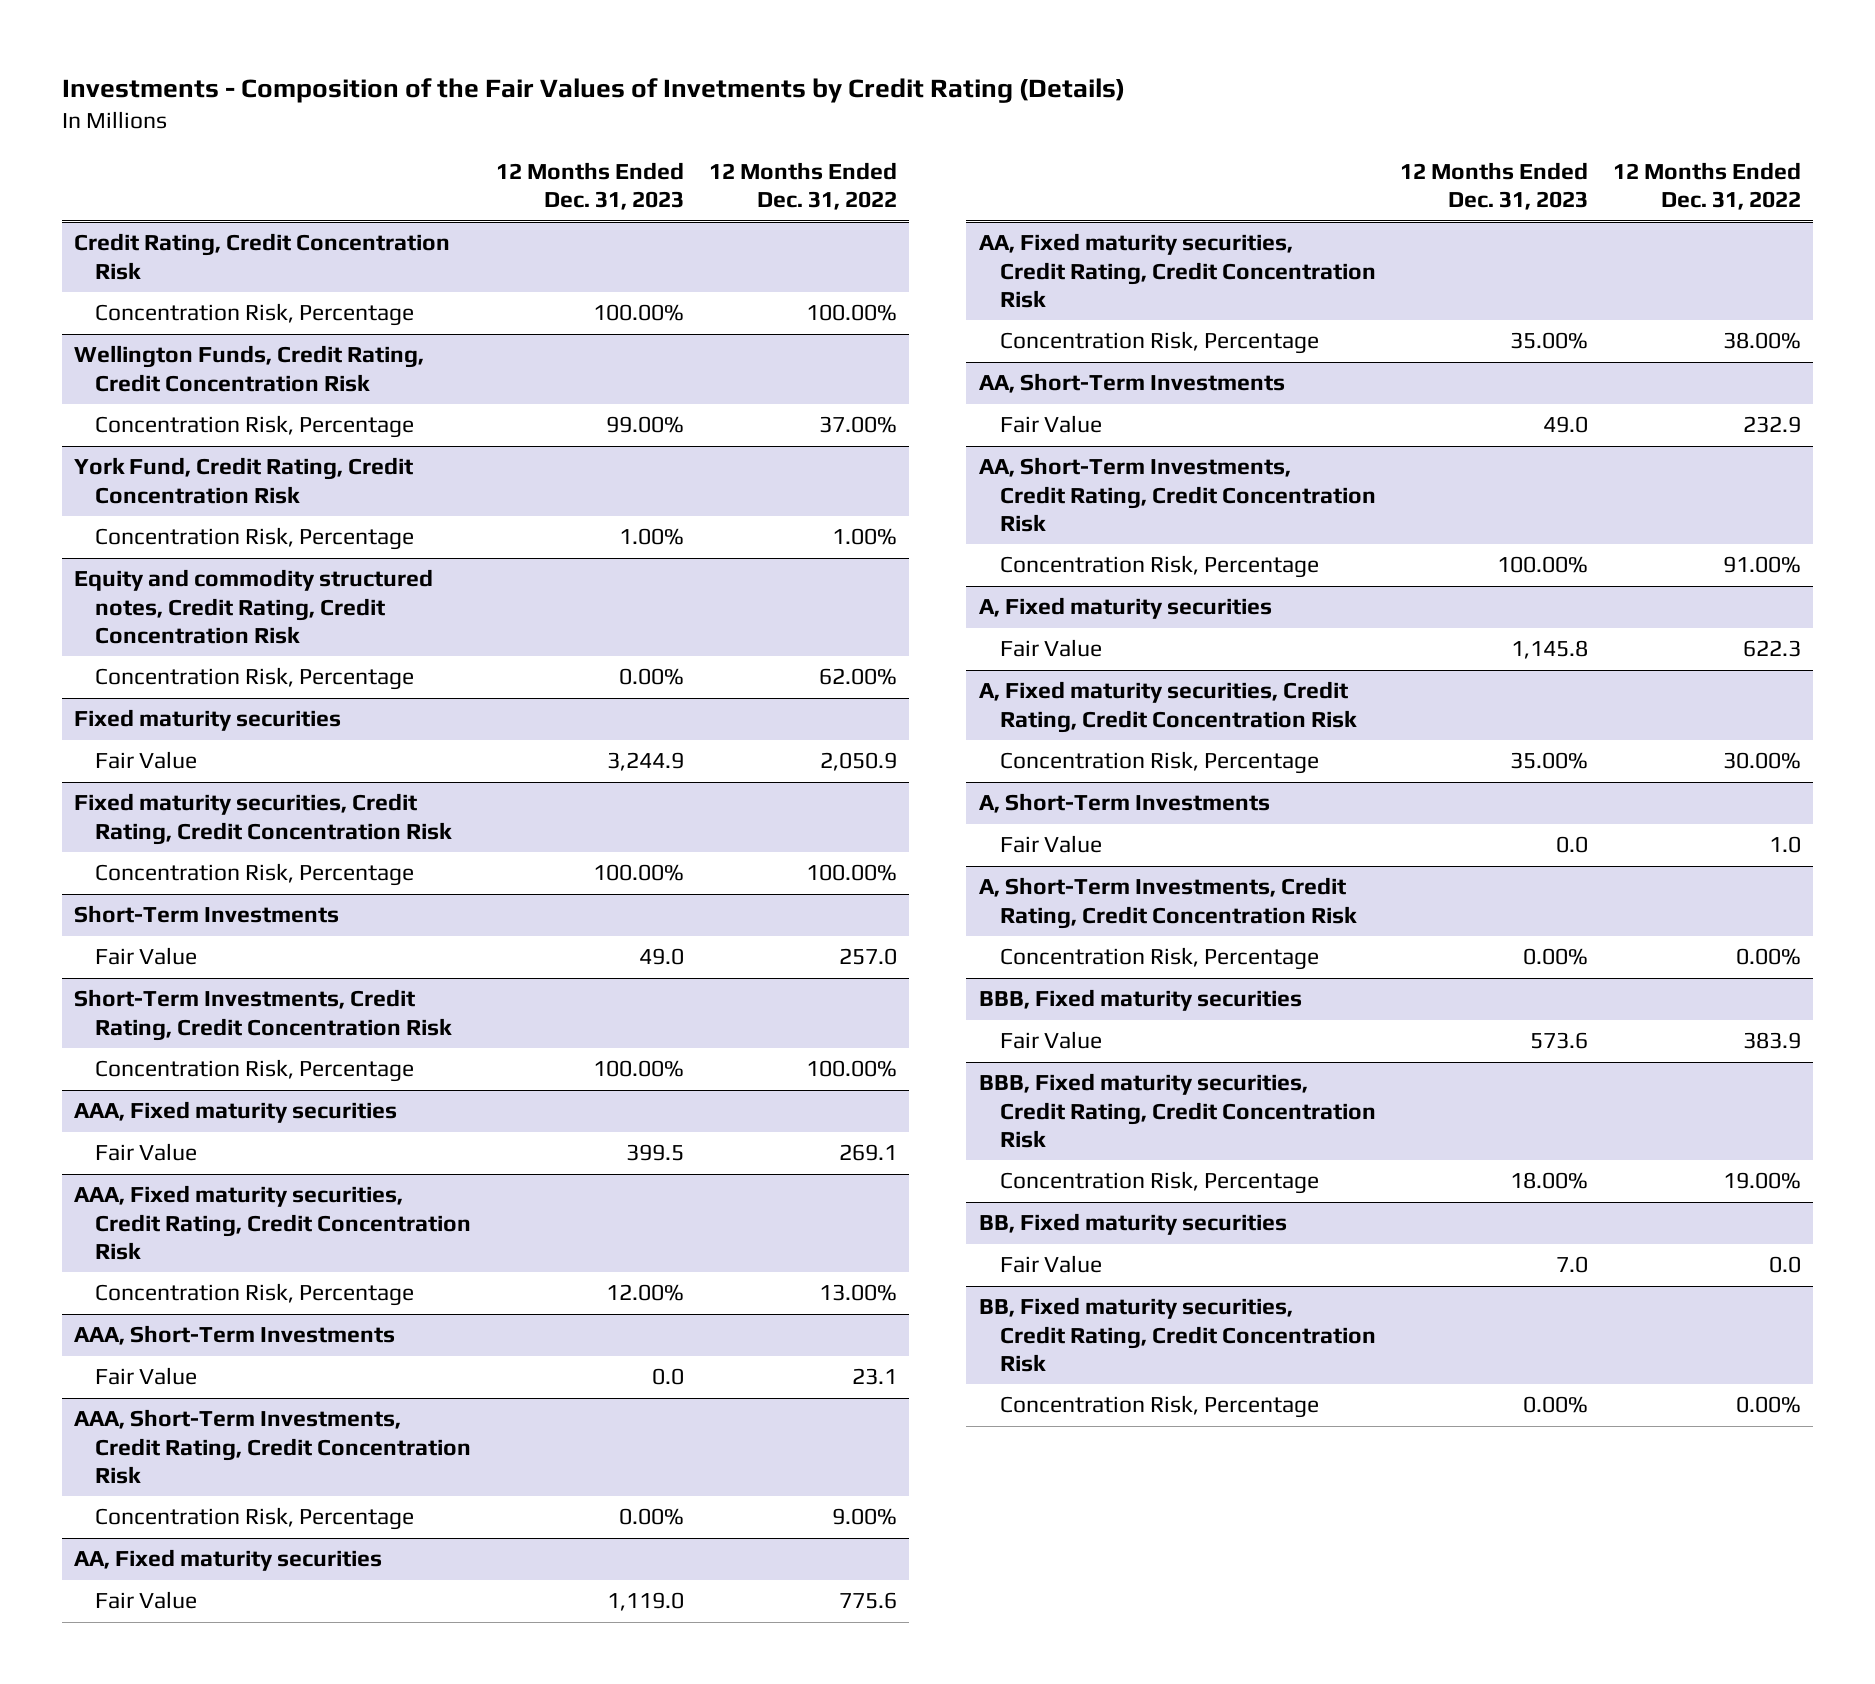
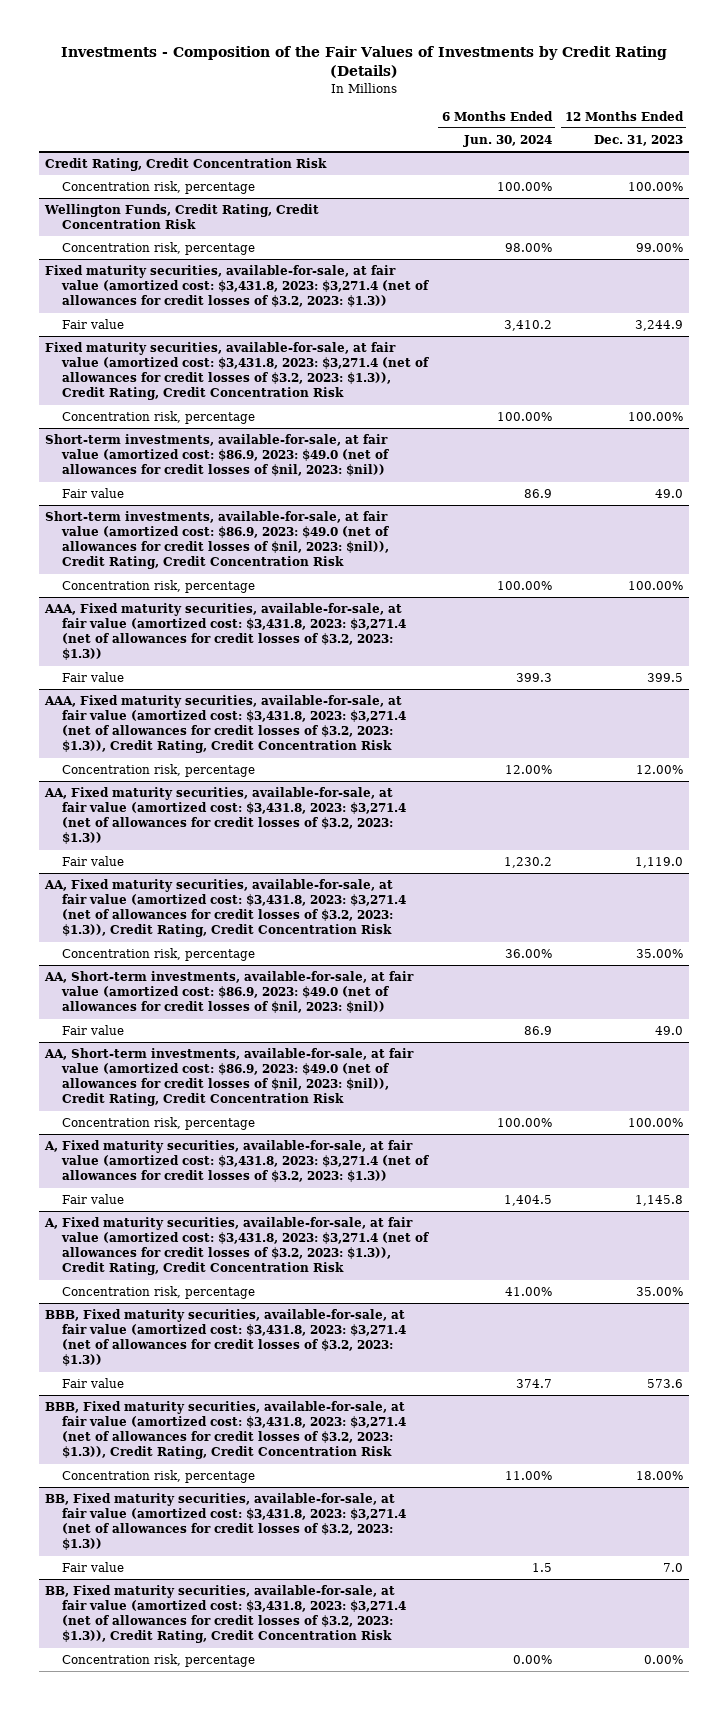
- Investments - Composition of the Fair Values of Invetments by Credit Rating (Details)
+ Investments - Composition of the Fair Values of Investments by Credit Rating (Details)
- | 12 Months Ended Dec. 31, 2023 | 12 Months Ended Dec. 31, 2022
+ | 6 Months Ended Jun. 30, 2024 | 12 Months Ended Dec. 31, 2023
@ Credit Rating, Credit Concentration Risk
- Concentration Risk, Percentage | 100.00% | 100.00%
+ Concentration risk, percentage | 100.00% | 100.00%
@ Wellington Funds, Credit Rating, Credit Concentration Risk
- Concentration Risk, Percentage | 99.00% | 37.00%
- York Fund, Credit Rating, Credit Concentration Risk
- Concentration Risk, Percentage | 1.00% | 1.00%
- Equity and commodity structured notes, Credit Rating, Credit Concentration Risk
- Concentration Risk, Percentage | 0.00% | 62.00%
- Fixed maturity securities
- Fair Value | 3,244.9 | 2,050.9
- Fixed maturity securities, Credit Rating, Credit Concentration Risk
- Concentration Risk, Percentage | 100.00% | 100.00%
- Short-Term Investments
- Fair Value | 49.0 | 257.0
- Short-Term Investments, Credit Rating, Credit Concentration Risk
- Concentration Risk, Percentage | 100.00% | 100.00%
- AAA, Fixed maturity securities
- Fair Value | 399.5 | 269.1
- AAA, Fixed maturity securities, Credit Rating, Credit Concentration Risk
- Concentration Risk, Percentage | 12.00% | 13.00%
- AAA, Short-Term Investments
- Fair Value | 0.0 | 23.1
- AAA, Short-Term Investments, Credit Rating, Credit Concentration Risk
- Concentration Risk, Percentage | 0.00% | 9.00%
- AA, Fixed maturity securities
- Fair Value | 1,119.0 | 775.6
- AA, Fixed maturity securities, Credit Rating, Credit Concentration Risk
- Concentration Risk, Percentage | 35.00% | 38.00%
- AA, Short-Term Investments
- Fair Value | 49.0 | 232.9
- AA, Short-Term Investments, Credit Rating, Credit Concentration Risk
- Concentration Risk, Percentage | 100.00% | 91.00%
- A, Fixed maturity securities
- Fair Value | 1,145.8 | 622.3
- A, Fixed maturity securities, Credit Rating, Credit Concentration Risk
- Concentration Risk, Percentage | 35.00% | 30.00%
- A, Short-Term Investments
- Fair Value | 0.0 | 1.0
- A, Short-Term Investments, Credit Rating, Credit Concentration Risk
- Concentration Risk, Percentage | 0.00% | 0.00%
- BBB, Fixed maturity securities
- Fair Value | 573.6 | 383.9
- BBB, Fixed maturity securities, Credit Rating, Credit Concentration Risk
- Concentration Risk, Percentage | 18.00% | 19.00%
- BB, Fixed maturity securities
- Fair Value | 7.0 | 0.0
- BB, Fixed maturity securities, Credit Rating, Credit Concentration Risk
- Concentration Risk, Percentage | 0.00% | 0.00%
@ Wellington Funds, Credit Rating, Credit Concentration Risk
+ Concentration risk, percentage | 98.00% | 99.00%
+ Fixed maturity securities, available-for-sale, at fair value (amortized cost: $3,431.8, 2023: $3,271.4 (net of allowances for credit losses of $3.2, 2023: $1.3))
+ Fair value | 3,410.2 | 3,244.9
+ Fixed maturity securities, available-for-sale, at fair value (amortized cost: $3,431.8, 2023: $3,271.4 (net of allowances for credit losses of $3.2, 2023: $1.3)), Credit Rating, Credit Concentration Risk
+ Concentration risk, percentage | 100.00% | 100.00%
+ Short-term investments, available-for-sale, at fair value (amortized cost: $86.9, 2023: $49.0 (net of allowances for credit losses of $nil, 2023: $nil))
+ Fair value | 86.9 | 49.0
+ Short-term investments, available-for-sale, at fair value (amortized cost: $86.9, 2023: $49.0 (net of allowances for credit losses of $nil, 2023: $nil)), Credit Rating, Credit Concentration Risk
+ Concentration risk, percentage | 100.00% | 100.00%
+ AAA, Fixed maturity securities, available-for-sale, at fair value (amortized cost: $3,431.8, 2023: $3,271.4 (net of allowances for credit losses of $3.2, 2023: $1.3))
+ Fair value | 399.3 | 399.5
+ AAA, Fixed maturity securities, available-for-sale, at fair value (amortized cost: $3,431.8, 2023: $3,271.4 (net of allowances for credit losses of $3.2, 2023: $1.3)), Credit Rating, Credit Concentration Risk
+ Concentration risk, percentage | 12.00% | 12.00%
+ AA, Fixed maturity securities, available-for-sale, at fair value (amortized cost: $3,431.8, 2023: $3,271.4 (net of allowances for credit losses of $3.2, 2023: $1.3))
+ Fair value | 1,230.2 | 1,119.0
+ AA, Fixed maturity securities, available-for-sale, at fair value (amortized cost: $3,431.8, 2023: $3,271.4 (net of allowances for credit losses of $3.2, 2023: $1.3)), Credit Rating, Credit Concentration Risk
+ Concentration risk, percentage | 36.00% | 35.00%
+ AA, Short-term investments, available-for-sale, at fair value (amortized cost: $86.9, 2023: $49.0 (net of allowances for credit losses of $nil, 2023: $nil))
+ Fair value | 86.9 | 49.0
+ AA, Short-term investments, available-for-sale, at fair value (amortized cost: $86.9, 2023: $49.0 (net of allowances for credit losses of $nil, 2023: $nil)), Credit Rating, Credit Concentration Risk
+ Concentration risk, percentage | 100.00% | 100.00%
+ A, Fixed maturity securities, available-for-sale, at fair value (amortized cost: $3,431.8, 2023: $3,271.4 (net of allowances for credit losses of $3.2, 2023: $1.3))
+ Fair value | 1,404.5 | 1,145.8
+ A, Fixed maturity securities, available-for-sale, at fair value (amortized cost: $3,431.8, 2023: $3,271.4 (net of allowances for credit losses of $3.2, 2023: $1.3)), Credit Rating, Credit Concentration Risk
+ Concentration risk, percentage | 41.00% | 35.00%
+ BBB, Fixed maturity securities, available-for-sale, at fair value (amortized cost: $3,431.8, 2023: $3,271.4 (net of allowances for credit losses of $3.2, 2023: $1.3))
+ Fair value | 374.7 | 573.6
+ BBB, Fixed maturity securities, available-for-sale, at fair value (amortized cost: $3,431.8, 2023: $3,271.4 (net of allowances for credit losses of $3.2, 2023: $1.3)), Credit Rating, Credit Concentration Risk
+ Concentration risk, percentage | 11.00% | 18.00%
+ BB, Fixed maturity securities, available-for-sale, at fair value (amortized cost: $3,431.8, 2023: $3,271.4 (net of allowances for credit losses of $3.2, 2023: $1.3))
+ Fair value | 1.5 | 7.0
+ BB, Fixed maturity securities, available-for-sale, at fair value (amortized cost: $3,431.8, 2023: $3,271.4 (net of allowances for credit losses of $3.2, 2023: $1.3)), Credit Rating, Credit Concentration Risk
+ Concentration risk, percentage | 0.00% | 0.00%

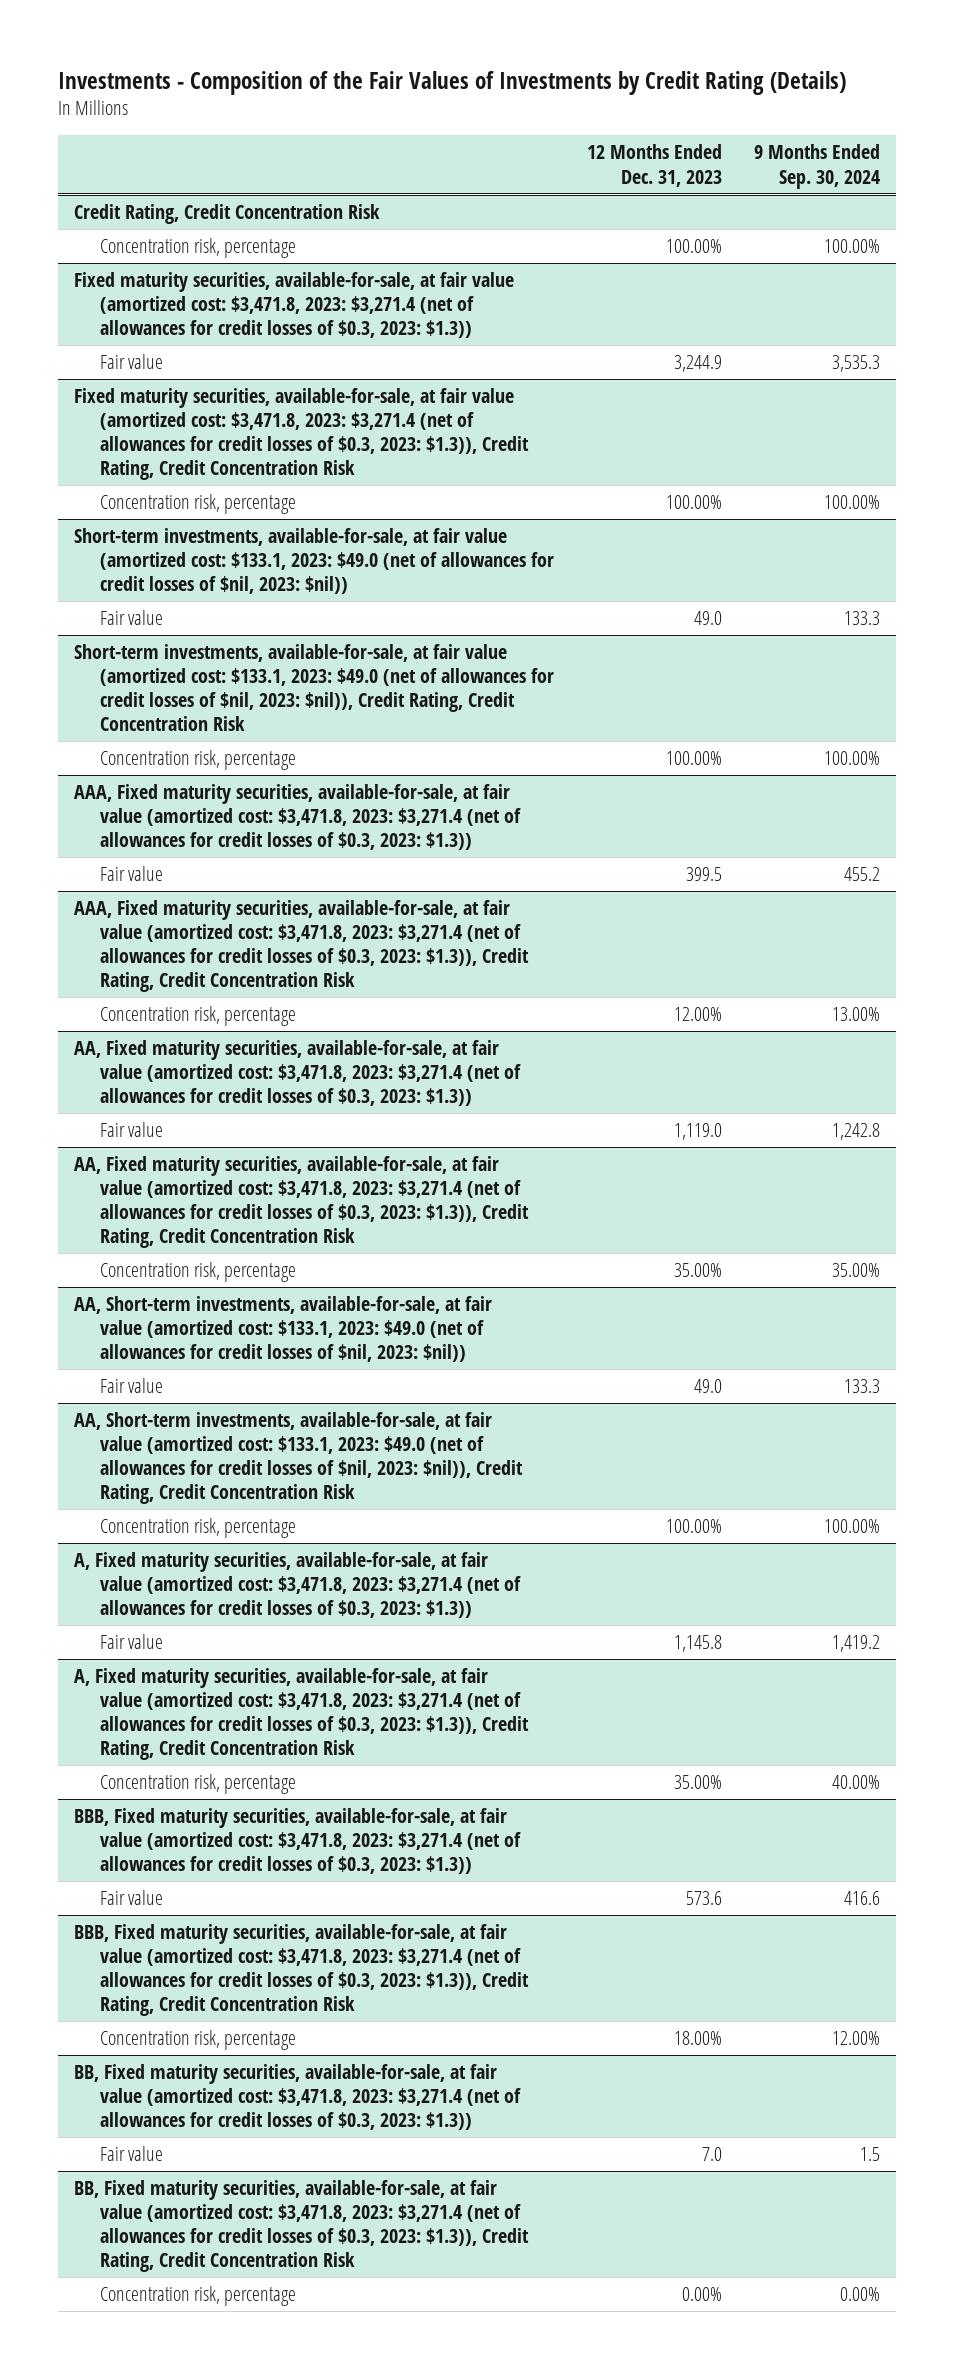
- | 6 Months Ended Jun. 30, 2024 | 12 Months Ended Dec. 31, 2023
+ | 12 Months Ended Dec. 31, 2023 | 9 Months Ended Sep. 30, 2024
- Wellington Funds, Credit Rating, Credit Concentration Risk
- Concentration risk, percentage | 98.00% | 99.00%
- Fixed maturity securities, available-for-sale, at fair value (amortized cost: $3,431.8, 2023: $3,271.4 (net of allowances for credit losses of $3.2, 2023: $1.3))
+ Fixed maturity securities, available-for-sale, at fair value (amortized cost: $3,471.8, 2023: $3,271.4 (net of allowances for credit losses of $0.3, 2023: $1.3))
- Fixed maturity securities, available-for-sale, at fair value (amortized cost: $3,431.8, 2023: $3,271.4 (net of allowances for credit losses of $3.2, 2023: $1.3)), Credit Rating, Credit Concentration Risk
+ Fixed maturity securities, available-for-sale, at fair value (amortized cost: $3,471.8, 2023: $3,271.4 (net of allowances for credit losses of $0.3, 2023: $1.3)), Credit Rating, Credit Concentration Risk
- Short-term investments, available-for-sale, at fair value (amortized cost: $86.9, 2023: $49.0 (net of allowances for credit losses of $nil, 2023: $nil))
+ Short-term investments, available-for-sale, at fair value (amortized cost: $133.1, 2023: $49.0 (net of allowances for credit losses of $nil, 2023: $nil))
- Short-term investments, available-for-sale, at fair value (amortized cost: $86.9, 2023: $49.0 (net of allowances for credit losses of $nil, 2023: $nil)), Credit Rating, Credit Concentration Risk
+ Short-term investments, available-for-sale, at fair value (amortized cost: $133.1, 2023: $49.0 (net of allowances for credit losses of $nil, 2023: $nil)), Credit Rating, Credit Concentration Risk
- AAA, Fixed maturity securities, available-for-sale, at fair value (amortized cost: $3,431.8, 2023: $3,271.4 (net of allowances for credit losses of $3.2, 2023: $1.3))
+ AAA, Fixed maturity securities, available-for-sale, at fair value (amortized cost: $3,471.8, 2023: $3,271.4 (net of allowances for credit losses of $0.3, 2023: $1.3))
- AAA, Fixed maturity securities, available-for-sale, at fair value (amortized cost: $3,431.8, 2023: $3,271.4 (net of allowances for credit losses of $3.2, 2023: $1.3)), Credit Rating, Credit Concentration Risk
+ AAA, Fixed maturity securities, available-for-sale, at fair value (amortized cost: $3,471.8, 2023: $3,271.4 (net of allowances for credit losses of $0.3, 2023: $1.3)), Credit Rating, Credit Concentration Risk
- AA, Fixed maturity securities, available-for-sale, at fair value (amortized cost: $3,431.8, 2023: $3,271.4 (net of allowances for credit losses of $3.2, 2023: $1.3))
+ AA, Fixed maturity securities, available-for-sale, at fair value (amortized cost: $3,471.8, 2023: $3,271.4 (net of allowances for credit losses of $0.3, 2023: $1.3))
- AA, Fixed maturity securities, available-for-sale, at fair value (amortized cost: $3,431.8, 2023: $3,271.4 (net of allowances for credit losses of $3.2, 2023: $1.3)), Credit Rating, Credit Concentration Risk
+ AA, Fixed maturity securities, available-for-sale, at fair value (amortized cost: $3,471.8, 2023: $3,271.4 (net of allowances for credit losses of $0.3, 2023: $1.3)), Credit Rating, Credit Concentration Risk
- AA, Short-term investments, available-for-sale, at fair value (amortized cost: $86.9, 2023: $49.0 (net of allowances for credit losses of $nil, 2023: $nil))
+ AA, Short-term investments, available-for-sale, at fair value (amortized cost: $133.1, 2023: $49.0 (net of allowances for credit losses of $nil, 2023: $nil))
- AA, Short-term investments, available-for-sale, at fair value (amortized cost: $86.9, 2023: $49.0 (net of allowances for credit losses of $nil, 2023: $nil)), Credit Rating, Credit Concentration Risk
+ AA, Short-term investments, available-for-sale, at fair value (amortized cost: $133.1, 2023: $49.0 (net of allowances for credit losses of $nil, 2023: $nil)), Credit Rating, Credit Concentration Risk
- A, Fixed maturity securities, available-for-sale, at fair value (amortized cost: $3,431.8, 2023: $3,271.4 (net of allowances for credit losses of $3.2, 2023: $1.3))
+ A, Fixed maturity securities, available-for-sale, at fair value (amortized cost: $3,471.8, 2023: $3,271.4 (net of allowances for credit losses of $0.3, 2023: $1.3))
- A, Fixed maturity securities, available-for-sale, at fair value (amortized cost: $3,431.8, 2023: $3,271.4 (net of allowances for credit losses of $3.2, 2023: $1.3)), Credit Rating, Credit Concentration Risk
+ A, Fixed maturity securities, available-for-sale, at fair value (amortized cost: $3,471.8, 2023: $3,271.4 (net of allowances for credit losses of $0.3, 2023: $1.3)), Credit Rating, Credit Concentration Risk
- BBB, Fixed maturity securities, available-for-sale, at fair value (amortized cost: $3,431.8, 2023: $3,271.4 (net of allowances for credit losses of $3.2, 2023: $1.3))
+ BBB, Fixed maturity securities, available-for-sale, at fair value (amortized cost: $3,471.8, 2023: $3,271.4 (net of allowances for credit losses of $0.3, 2023: $1.3))
- BBB, Fixed maturity securities, available-for-sale, at fair value (amortized cost: $3,431.8, 2023: $3,271.4 (net of allowances for credit losses of $3.2, 2023: $1.3)), Credit Rating, Credit Concentration Risk
+ BBB, Fixed maturity securities, available-for-sale, at fair value (amortized cost: $3,471.8, 2023: $3,271.4 (net of allowances for credit losses of $0.3, 2023: $1.3)), Credit Rating, Credit Concentration Risk
- BB, Fixed maturity securities, available-for-sale, at fair value (amortized cost: $3,431.8, 2023: $3,271.4 (net of allowances for credit losses of $3.2, 2023: $1.3))
+ BB, Fixed maturity securities, available-for-sale, at fair value (amortized cost: $3,471.8, 2023: $3,271.4 (net of allowances for credit losses of $0.3, 2023: $1.3))
- BB, Fixed maturity securities, available-for-sale, at fair value (amortized cost: $3,431.8, 2023: $3,271.4 (net of allowances for credit losses of $3.2, 2023: $1.3)), Credit Rating, Credit Concentration Risk
+ BB, Fixed maturity securities, available-for-sale, at fair value (amortized cost: $3,471.8, 2023: $3,271.4 (net of allowances for credit losses of $0.3, 2023: $1.3)), Credit Rating, Credit Concentration Risk

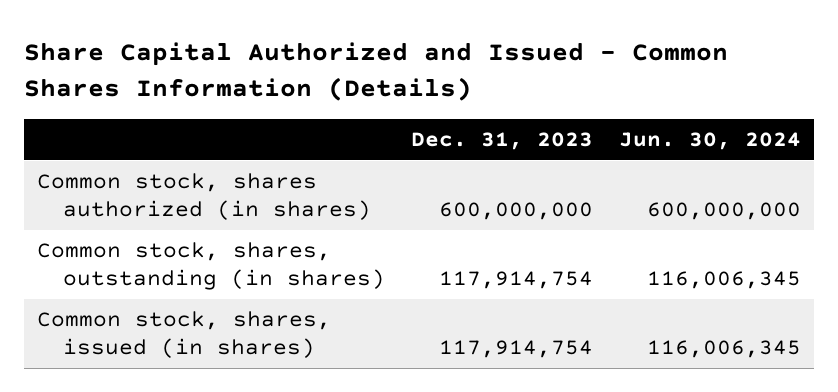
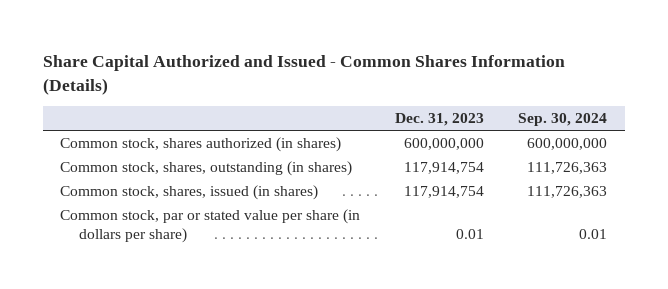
- | Dec. 31, 2023 | Jun. 30, 2024
+ | Dec. 31, 2023 | Sep. 30, 2024
+ Common stock, par or stated value per share (in dollars per share) | 0.01 | 0.01

